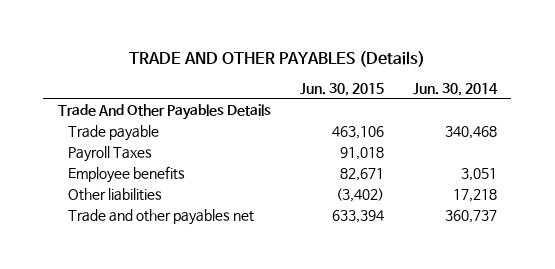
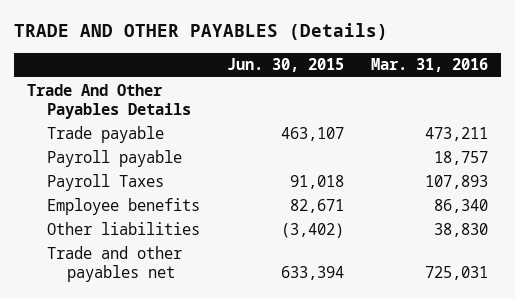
- | Jun. 30, 2015 | Jun. 30, 2014
+ | Jun. 30, 2015 | Mar. 31, 2016
- Trade payable | 463,106 | 340,468
+ Trade payable | 463,107 | 473,211
+ Payroll payable | | 18,757

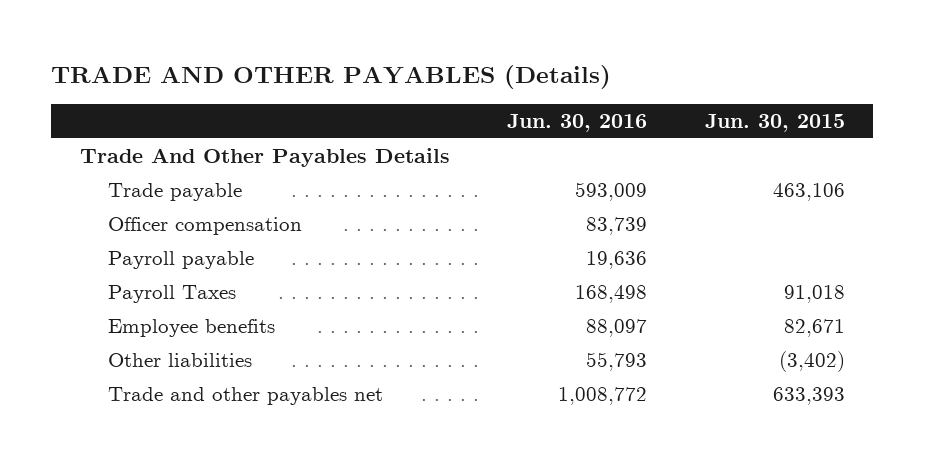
- | Jun. 30, 2015 | Mar. 31, 2016
+ | Jun. 30, 2016 | Jun. 30, 2015
- Trade payable | 463,107 | 473,211
+ Trade payable | 593,009 | 463,106
+ Officer compensation | 83,739 |
- Trade and other payables net | 633,394 | 725,031
+ Trade and other payables net | 1,008,772 | 633,393

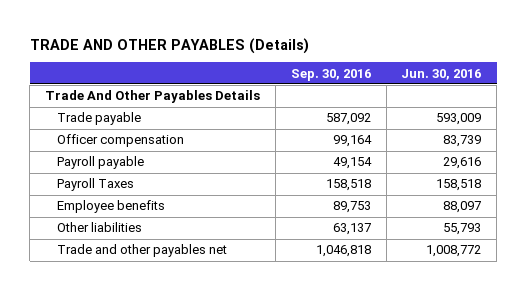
- | Jun. 30, 2016 | Jun. 30, 2015
+ | Sep. 30, 2016 | Jun. 30, 2016
- Payroll payable | 19,636 |
- Payroll Taxes | 168,498 | 91,018
+ Payroll payable | 49,154 | 29,616
+ Payroll Taxes | 158,518 | 158,518

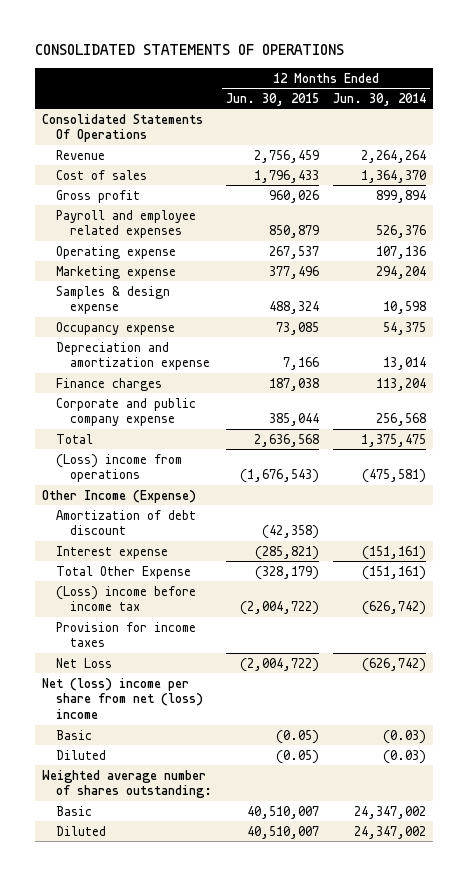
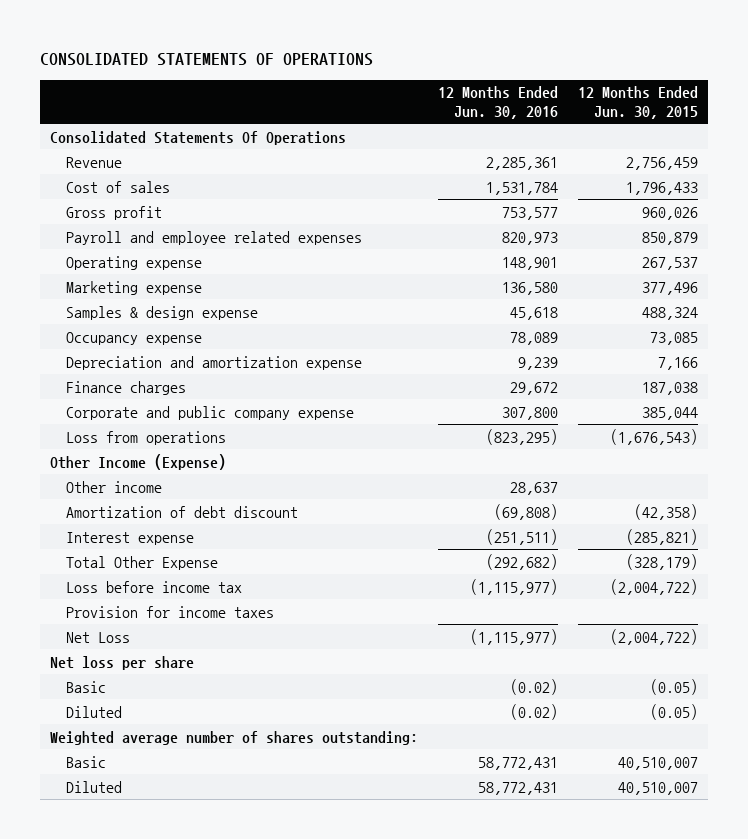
- | 12 Months Ended Jun. 30, 2015 | 12 Months Ended Jun. 30, 2014
+ | 12 Months Ended Jun. 30, 2016 | 12 Months Ended Jun. 30, 2015
- Total | 2,636,568 | 1,375,475
- (Loss) income from operations | (1,676,543) | (475,581)
+ Loss from operations | (823,295) | (1,676,543)
+ Other income | 28,637 |
- (Loss) income before income tax | (2,004,722) | (626,742)
+ Loss before income tax | (1,115,977) | (2,004,722)
- Net (loss) income per share from net (loss) income
+ Net loss per share

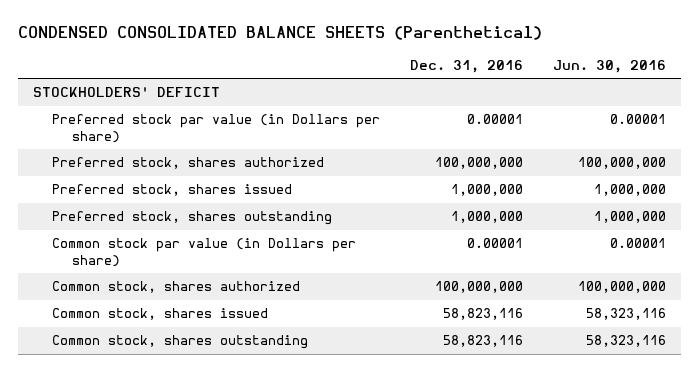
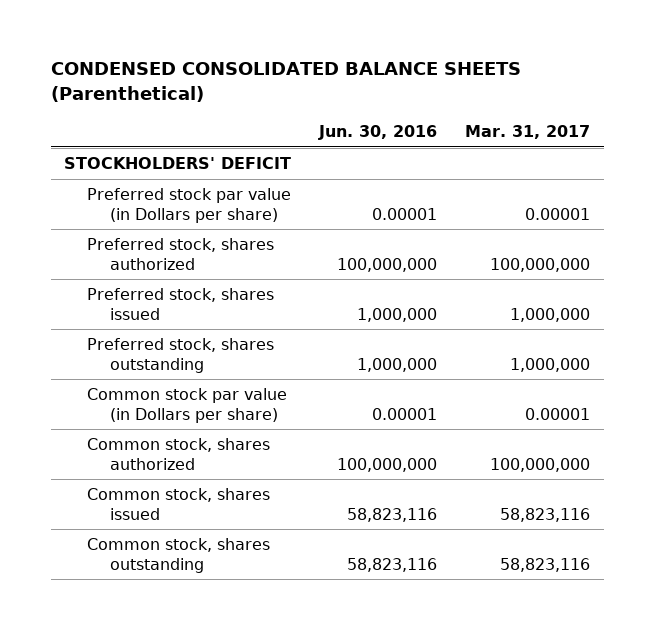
- | Dec. 31, 2016 | Jun. 30, 2016
+ | Jun. 30, 2016 | Mar. 31, 2017
- Common stock, shares issued | 58,823,116 | 58,323,116
- Common stock, shares outstanding | 58,823,116 | 58,323,116
+ Common stock, shares issued | 58,823,116 | 58,823,116
+ Common stock, shares outstanding | 58,823,116 | 58,823,116

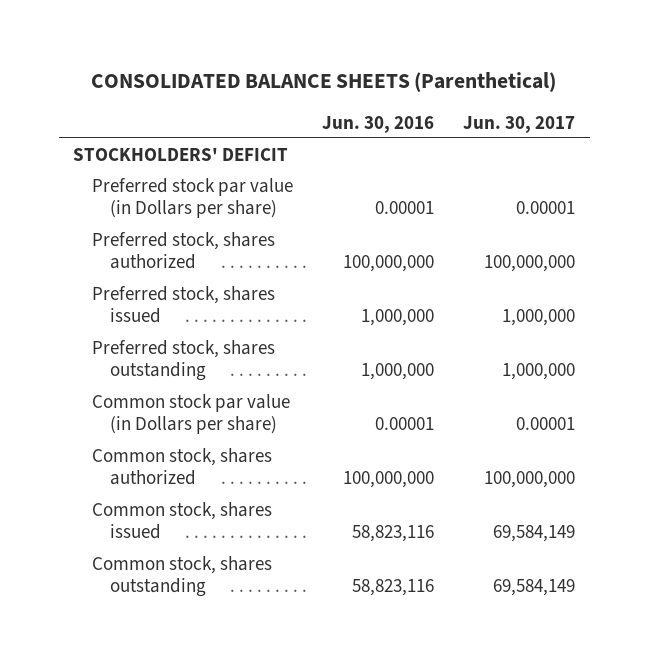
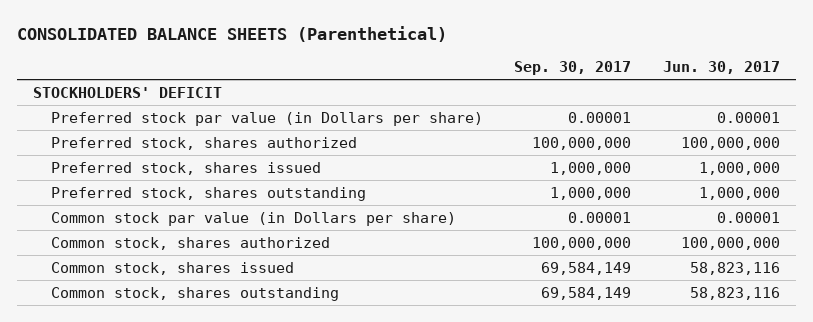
- | Jun. 30, 2016 | Jun. 30, 2017
+ | Sep. 30, 2017 | Jun. 30, 2017
- Common stock, shares issued | 58,823,116 | 69,584,149
- Common stock, shares outstanding | 58,823,116 | 69,584,149
+ Common stock, shares issued | 69,584,149 | 58,823,116
+ Common stock, shares outstanding | 69,584,149 | 58,823,116

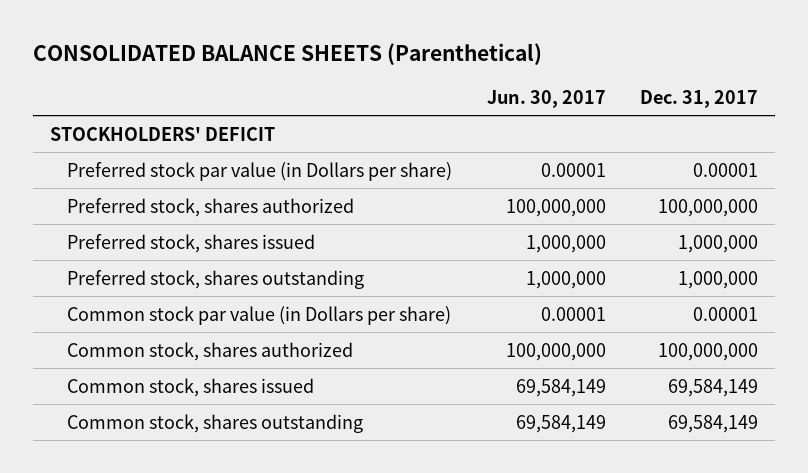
- | Sep. 30, 2017 | Jun. 30, 2017
+ | Jun. 30, 2017 | Dec. 31, 2017
- Common stock, shares issued | 69,584,149 | 58,823,116
- Common stock, shares outstanding | 69,584,149 | 58,823,116
+ Common stock, shares issued | 69,584,149 | 69,584,149
+ Common stock, shares outstanding | 69,584,149 | 69,584,149

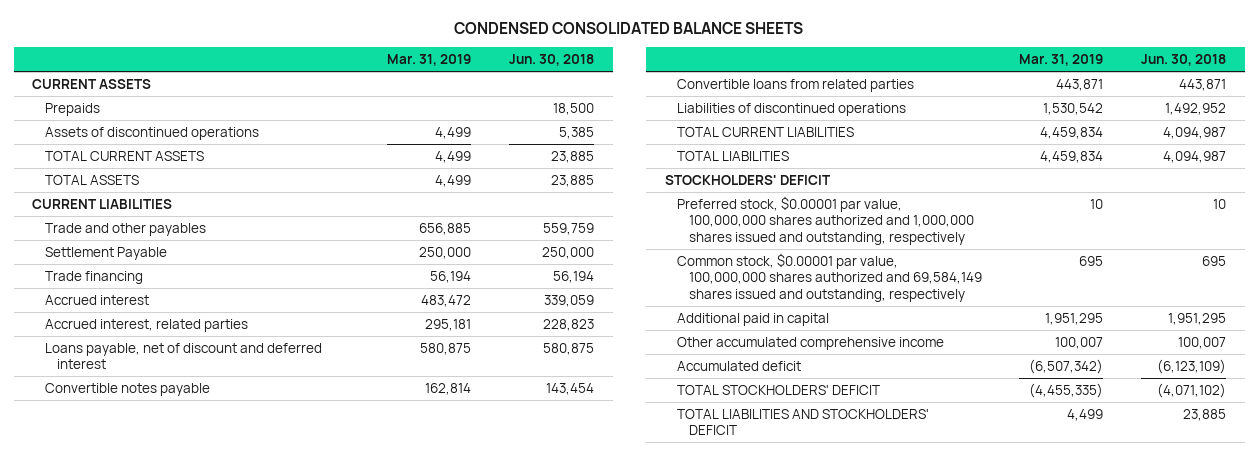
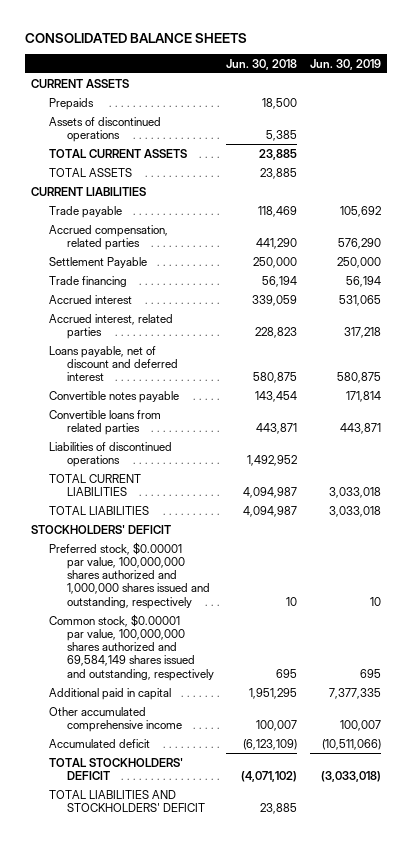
- CONDENSED CONSOLIDATED BALANCE SHEETS
+ CONSOLIDATED BALANCE SHEETS
- | Mar. 31, 2019 | Jun. 30, 2018
+ | Jun. 30, 2018 | Jun. 30, 2019
- Trade and other payables | 656,885 | 559,759
+ Trade payable | 118,469 | 105,692
+ Accrued compensation, related parties | 441,290 | 576,290

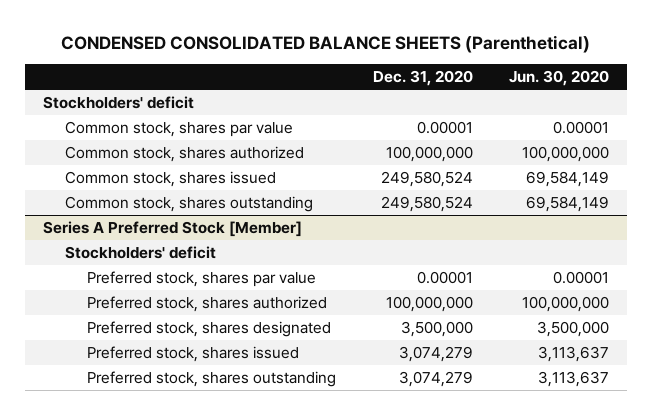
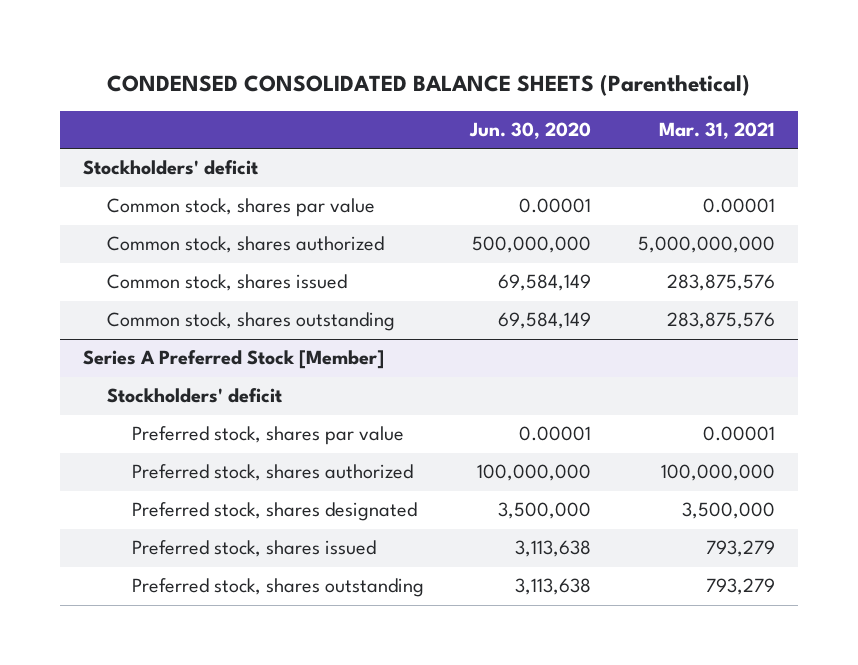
- | Dec. 31, 2020 | Jun. 30, 2020
+ | Jun. 30, 2020 | Mar. 31, 2021
- Common stock, shares authorized | 100,000,000 | 100,000,000
+ Common stock, shares authorized | 500,000,000 | 5,000,000,000
@ Series A Preferred Stock [Member]
- Preferred stock, shares issued | 3,074,279 | 3,113,637
- Preferred stock, shares outstanding | 3,074,279 | 3,113,637
+ Preferred stock, shares issued | 3,113,638 | 793,279
+ Preferred stock, shares outstanding | 3,113,638 | 793,279

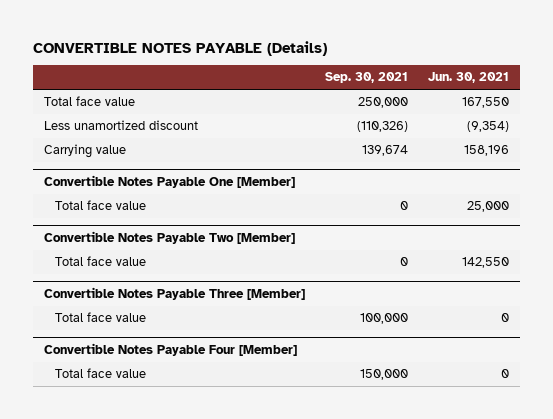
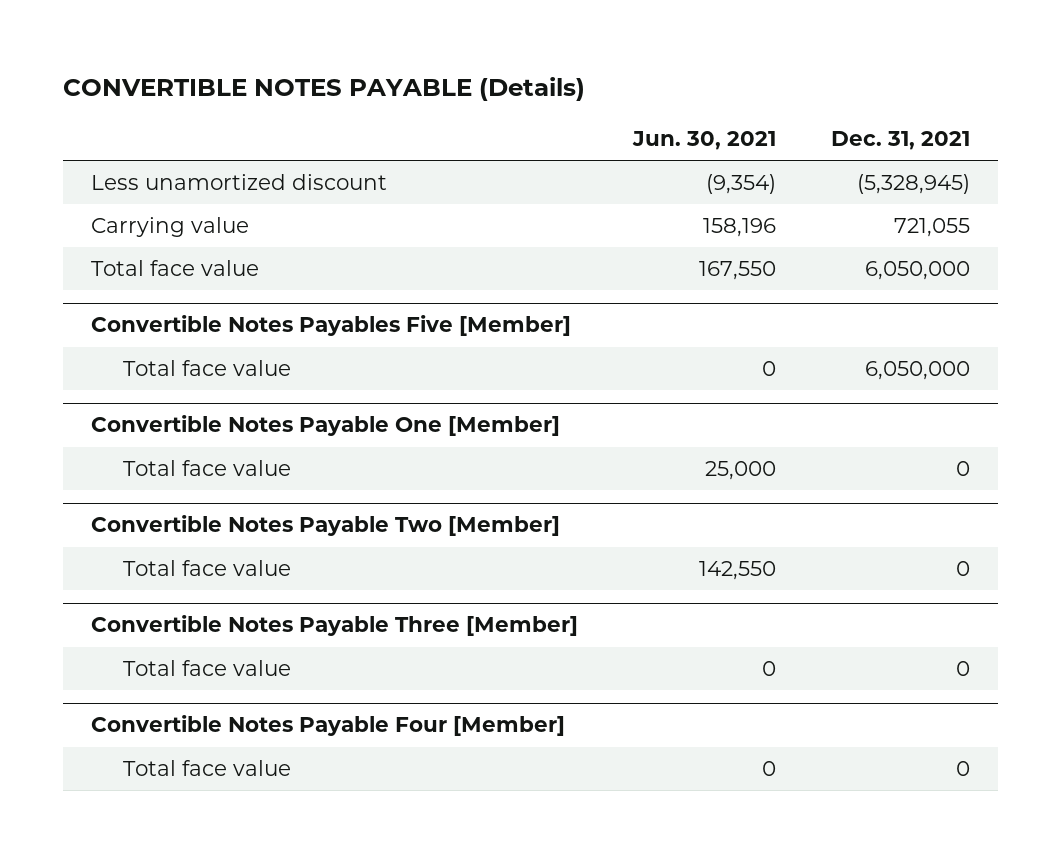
- | Sep. 30, 2021 | Jun. 30, 2021
+ | Jun. 30, 2021 | Dec. 31, 2021
moved down: Total face value | 167,550 | 6,050,000
+ Convertible Notes Payables Five [Member]
+ Total face value | 0 | 6,050,000

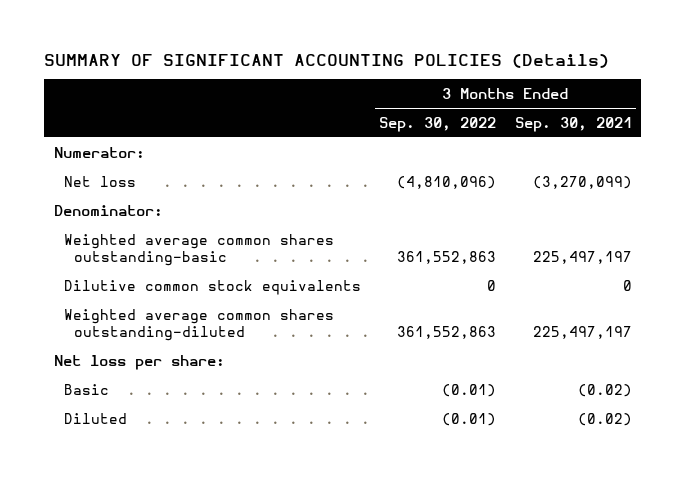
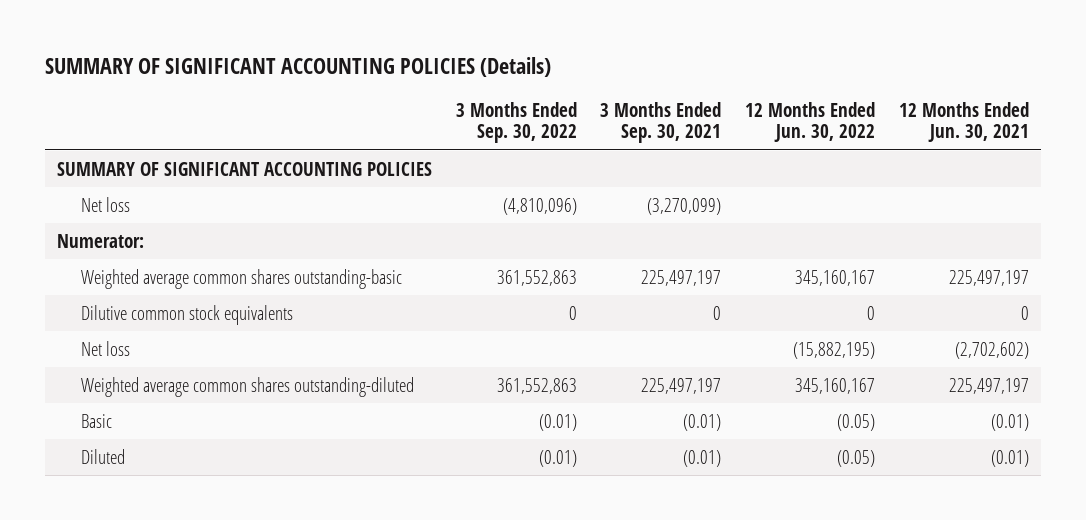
- | 3 Months Ended Sep. 30, 2022 | 3 Months Ended Sep. 30, 2021
+ | 3 Months Ended Sep. 30, 2022 | 3 Months Ended Sep. 30, 2021 | 12 Months Ended Jun. 30, 2022 | 12 Months Ended Jun. 30, 2021
+ SUMMARY OF SIGNIFICANT ACCOUNTING POLICIES
- Denominator:
moved down: Numerator:
+ Net loss | | | (15,882,195) | (2,702,602)
- Net loss per share:
- Basic | (0.01) | (0.02)
- Diluted | (0.01) | (0.02)
+ Basic | (0.01) | (0.01) | (0.05) | (0.01)
+ Diluted | (0.01) | (0.01) | (0.05) | (0.01)

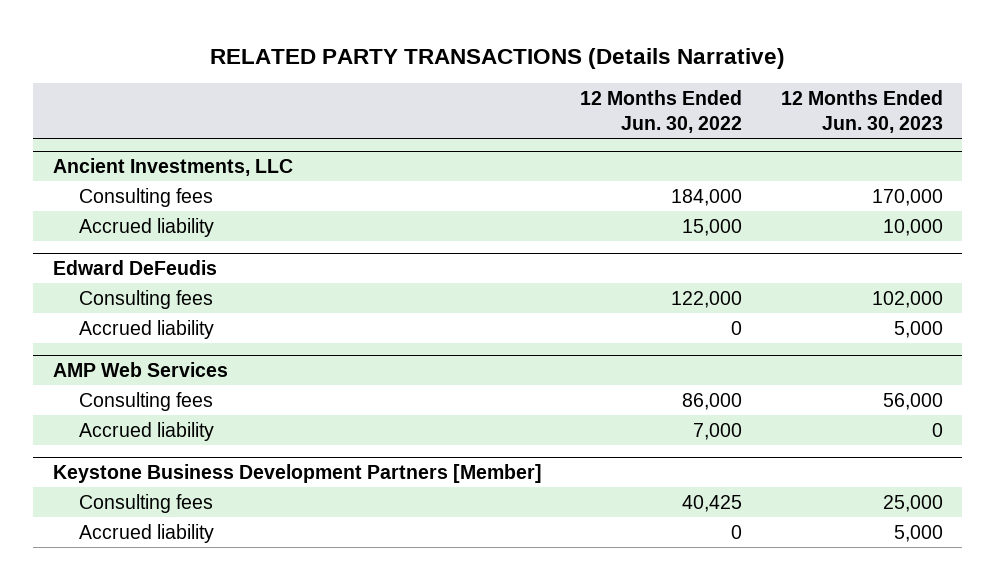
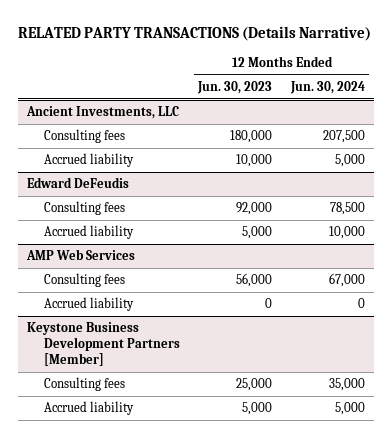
- | 12 Months Ended Jun. 30, 2022 | 12 Months Ended Jun. 30, 2023
+ | 12 Months Ended Jun. 30, 2023 | 12 Months Ended Jun. 30, 2024
@ Ancient Investments, LLC
- Consulting fees | 184,000 | 170,000
+ Consulting fees | 180,000 | 207,500
@ Edward DeFeudis
- Consulting fees | 122,000 | 102,000
+ Consulting fees | 92,000 | 78,500

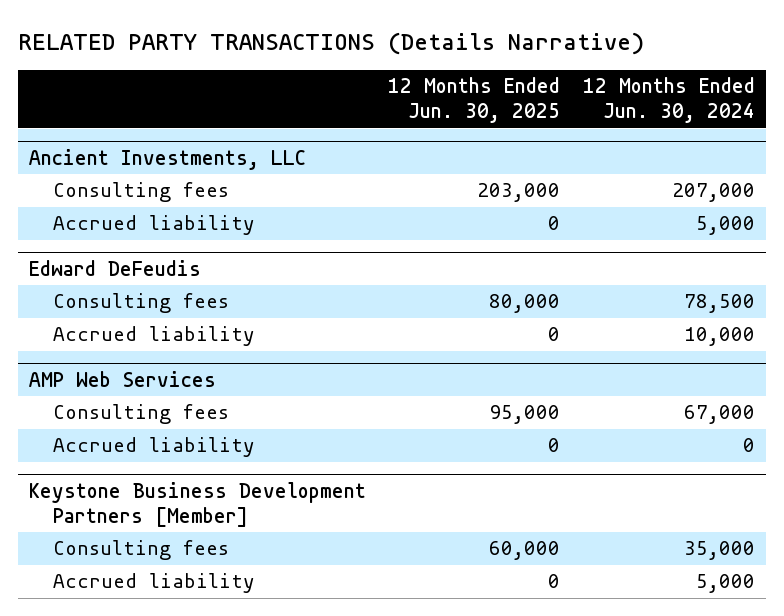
- | 12 Months Ended Jun. 30, 2023 | 12 Months Ended Jun. 30, 2024
+ | 12 Months Ended Jun. 30, 2025 | 12 Months Ended Jun. 30, 2024
@ Ancient Investments, LLC
- Consulting fees | 180,000 | 207,500
+ Consulting fees | 203,000 | 207,000

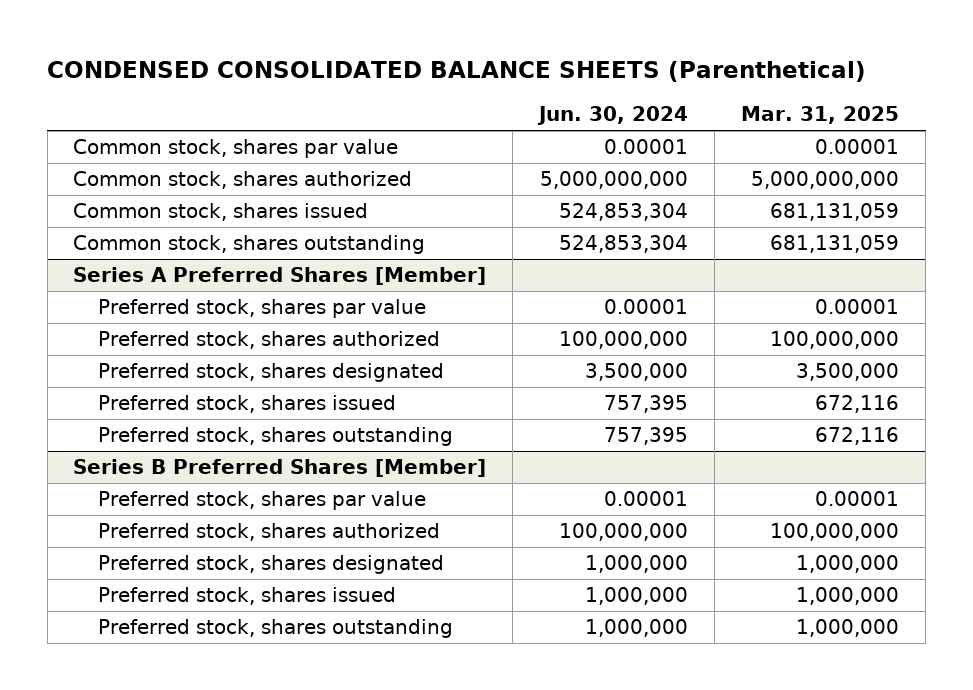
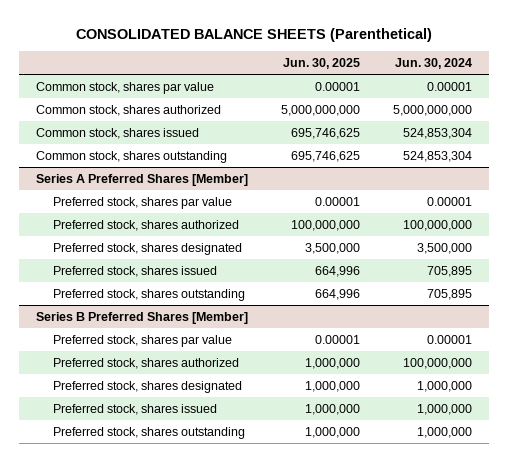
- CONDENSED CONSOLIDATED BALANCE SHEETS (Parenthetical)
+ CONSOLIDATED BALANCE SHEETS (Parenthetical)
- | Jun. 30, 2024 | Mar. 31, 2025
+ | Jun. 30, 2025 | Jun. 30, 2024
@ Series A Preferred Shares [Member]
- Preferred stock, shares issued | 757,395 | 672,116
- Preferred stock, shares outstanding | 757,395 | 672,116
+ Preferred stock, shares issued | 664,996 | 705,895
+ Preferred stock, shares outstanding | 664,996 | 705,895

